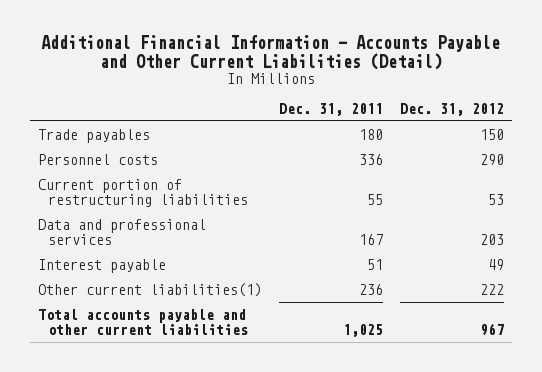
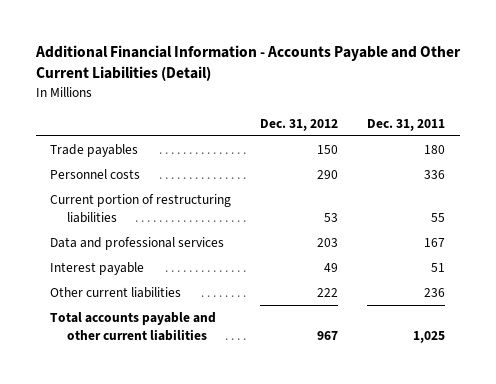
- | Dec. 31, 2011 | Dec. 31, 2012
+ | Dec. 31, 2012 | Dec. 31, 2011
- Other current liabilities(1) | 236 | 222
+ Other current liabilities | 222 | 236

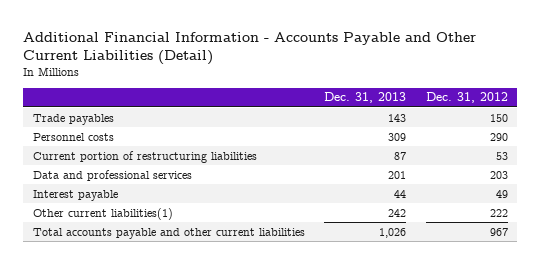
- | Dec. 31, 2012 | Dec. 31, 2011
+ | Dec. 31, 2013 | Dec. 31, 2012
- Other current liabilities | 222 | 236
+ Other current liabilities(1) | 242 | 222

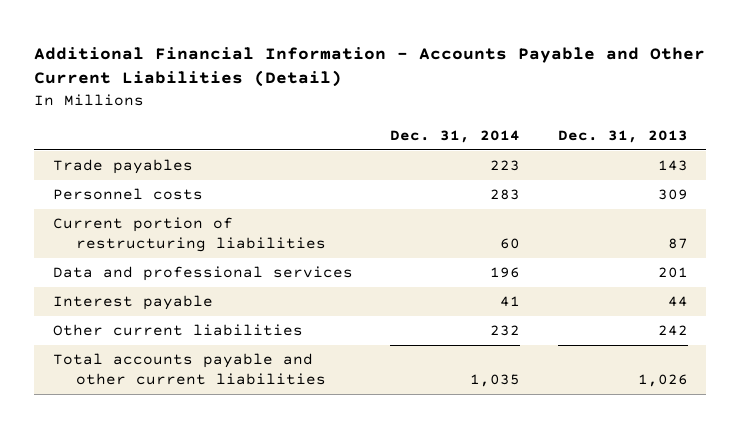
- | Dec. 31, 2013 | Dec. 31, 2012
+ | Dec. 31, 2014 | Dec. 31, 2013
- Other current liabilities(1) | 242 | 222
+ Other current liabilities | 232 | 242

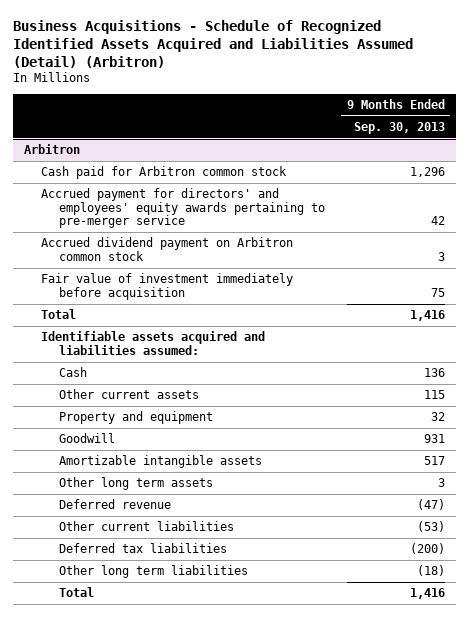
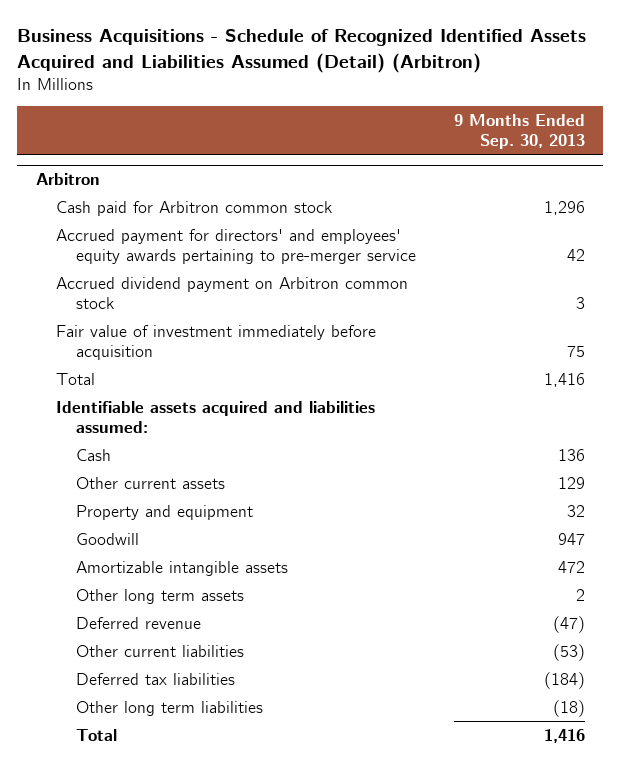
@ Arbitron
- Other current assets | 115
+ Other current assets | 129
- Goodwill | 931
- Amortizable intangible assets | 517
- Other long term assets | 3
+ Goodwill | 947
+ Amortizable intangible assets | 472
+ Other long term assets | 2
- Deferred tax liabilities | (200)
+ Deferred tax liabilities | (184)

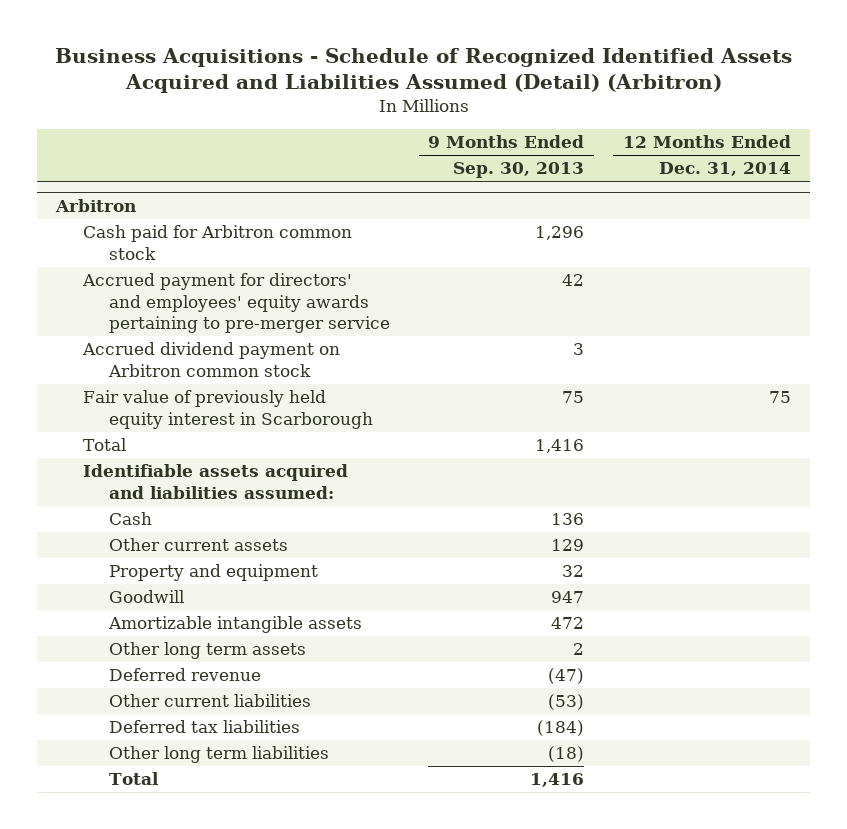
- | 9 Months Ended Sep. 30, 2013
+ | 9 Months Ended Sep. 30, 2013 | 12 Months Ended Dec. 31, 2014
@ Arbitron
- Fair value of investment immediately before acquisition | 75
+ Fair value of previously held equity interest in Scarborough | 75 | 75

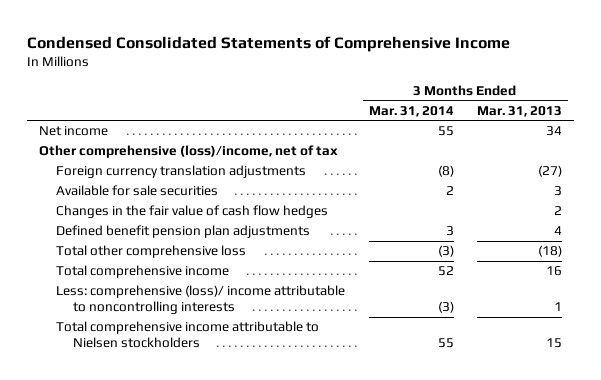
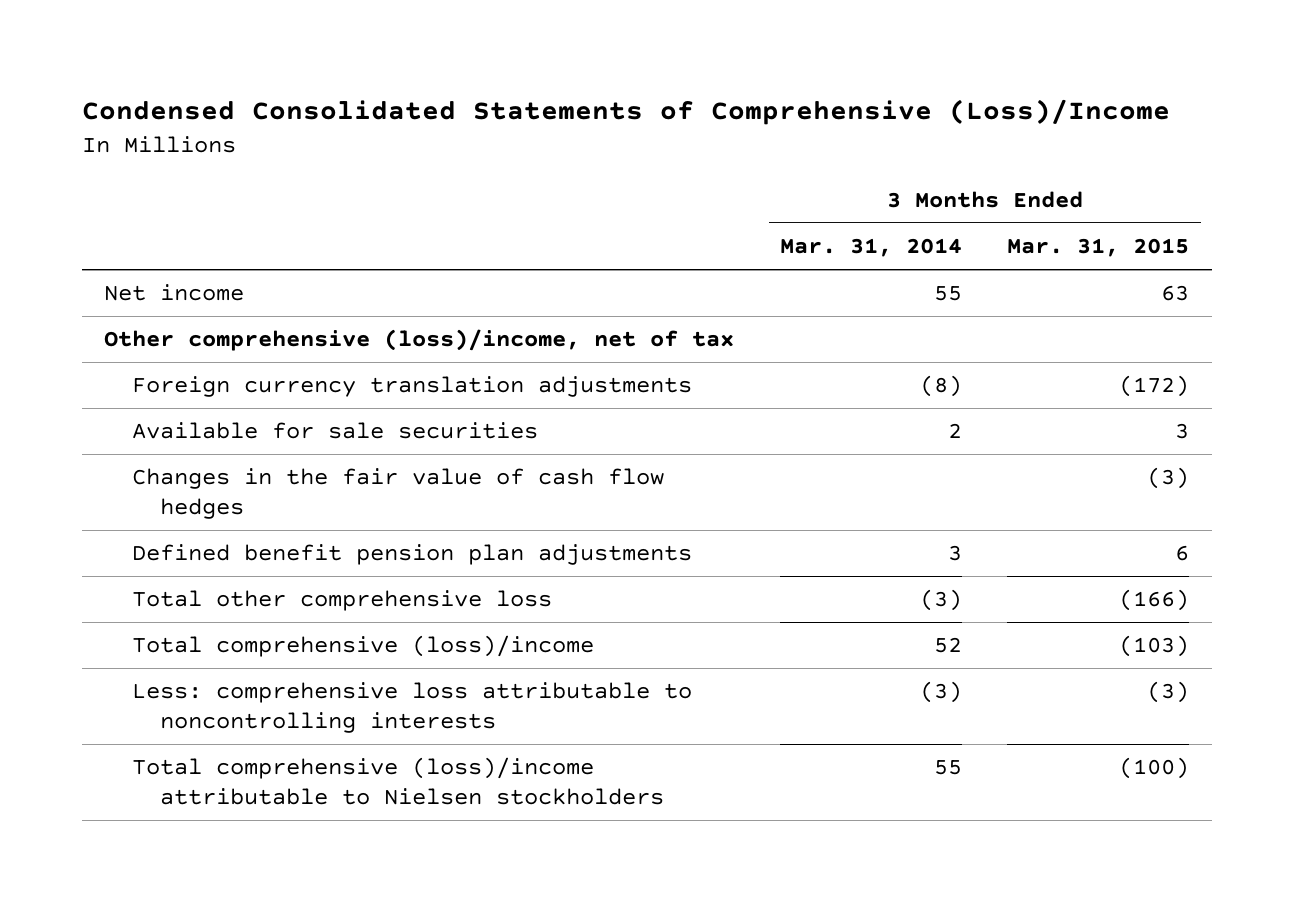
- Condensed Consolidated Statements of Comprehensive Income
+ Condensed Consolidated Statements of Comprehensive (Loss)/Income
- | 3 Months Ended Mar. 31, 2014 | 3 Months Ended Mar. 31, 2013
+ | 3 Months Ended Mar. 31, 2014 | 3 Months Ended Mar. 31, 2015
- Total comprehensive income | 52 | 16
- Less: comprehensive (loss)/ income attributable to noncontrolling interests | (3) | 1
- Total comprehensive income attributable to Nielsen stockholders | 55 | 15
+ Total comprehensive (loss)/income | 52 | (103)
+ Less: comprehensive loss attributable to noncontrolling interests | (3) | (3)
+ Total comprehensive (loss)/income attributable to Nielsen stockholders | 55 | (100)

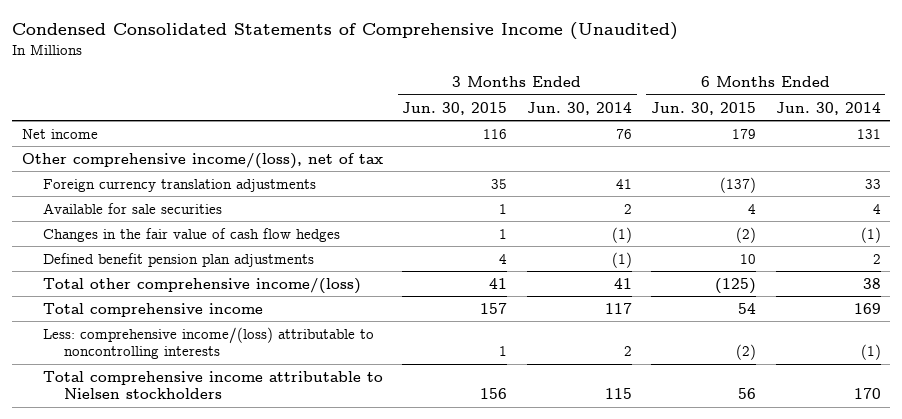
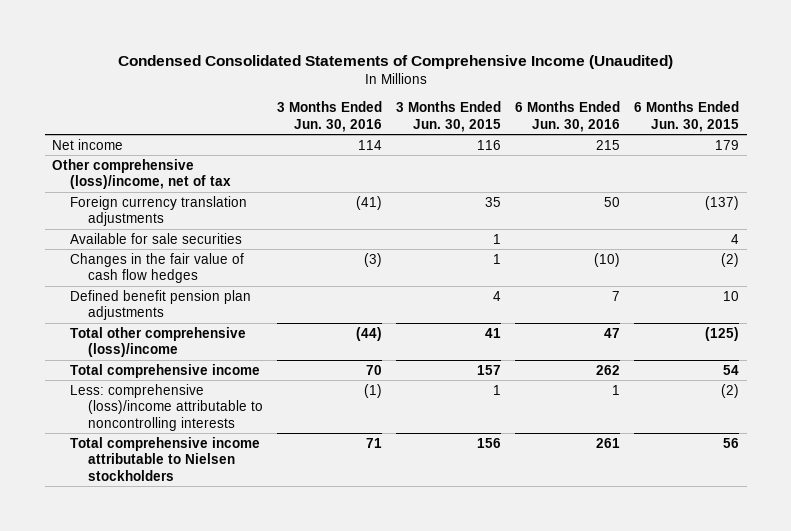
- | 3 Months Ended Jun. 30, 2015 | 3 Months Ended Jun. 30, 2014 | 6 Months Ended Jun. 30, 2015 | 6 Months Ended Jun. 30, 2014
+ | 3 Months Ended Jun. 30, 2016 | 3 Months Ended Jun. 30, 2015 | 6 Months Ended Jun. 30, 2016 | 6 Months Ended Jun. 30, 2015
- Other comprehensive income/(loss), net of tax
+ Other comprehensive (loss)/income, net of tax
- Total other comprehensive income/(loss) | 41 | 41 | (125) | 38
+ Total other comprehensive (loss)/income | (44) | 41 | 47 | (125)
- Less: comprehensive income/(loss) attributable to noncontrolling interests | 1 | 2 | (2) | (1)
+ Less: comprehensive (loss)/income attributable to noncontrolling interests | (1) | 1 | 1 | (2)

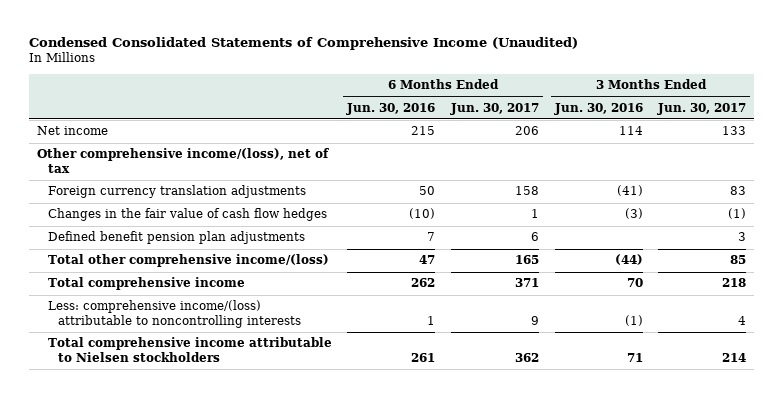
- | 3 Months Ended Jun. 30, 2016 | 3 Months Ended Jun. 30, 2015 | 6 Months Ended Jun. 30, 2016 | 6 Months Ended Jun. 30, 2015
+ | 6 Months Ended Jun. 30, 2016 | 6 Months Ended Jun. 30, 2017 | 3 Months Ended Jun. 30, 2016 | 3 Months Ended Jun. 30, 2017
- Other comprehensive (loss)/income, net of tax
+ Other comprehensive income/(loss), net of tax
- Available for sale securities | | 1 | | 4
- Total other comprehensive (loss)/income | (44) | 41 | 47 | (125)
+ Total other comprehensive income/(loss) | 47 | 165 | (44) | 85
- Less: comprehensive (loss)/income attributable to noncontrolling interests | (1) | 1 | 1 | (2)
+ Less: comprehensive income/(loss) attributable to noncontrolling interests | 1 | 9 | (1) | 4

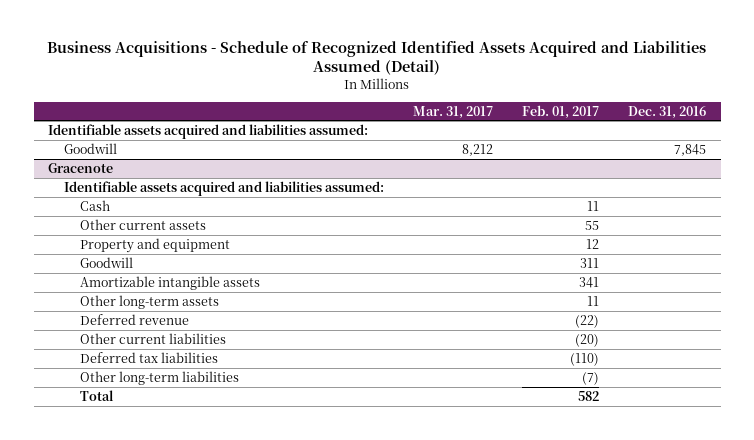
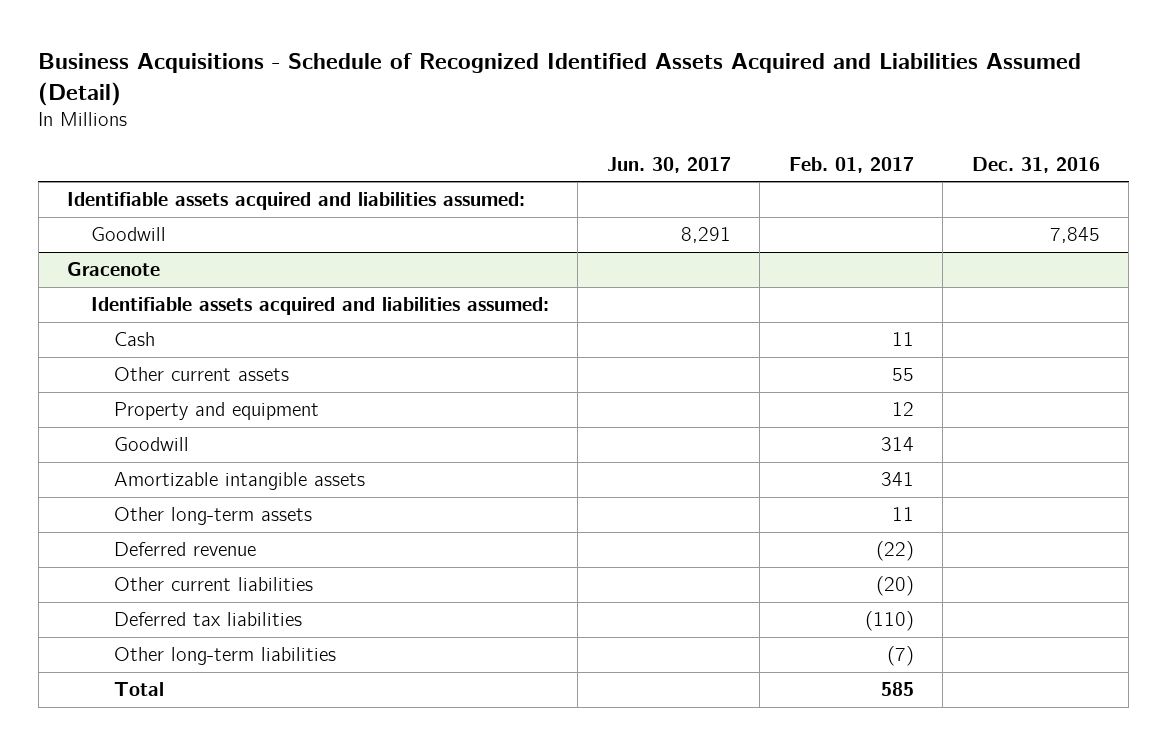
- | Mar. 31, 2017 | Feb. 01, 2017 | Dec. 31, 2016
+ | Jun. 30, 2017 | Feb. 01, 2017 | Dec. 31, 2016
@ Gracenote
- Goodwill | | 311 |
+ Goodwill | | 314 |
- Total | | 582 |
+ Total | | 585 |

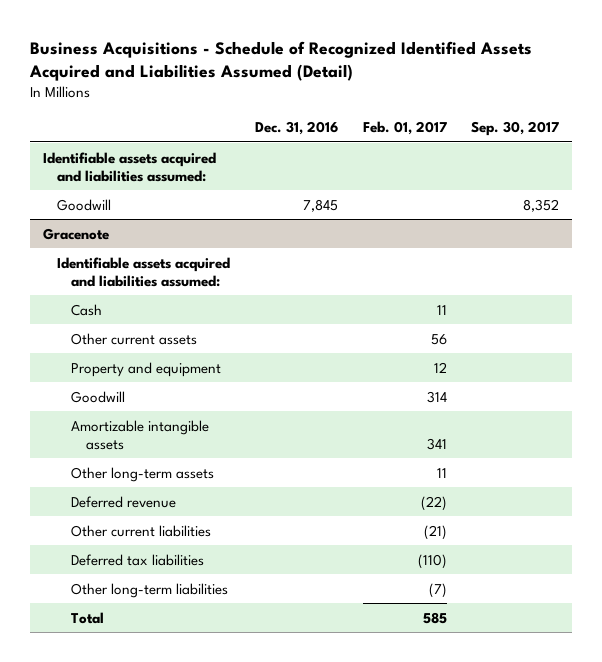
- | Jun. 30, 2017 | Feb. 01, 2017 | Dec. 31, 2016
+ | Dec. 31, 2016 | Feb. 01, 2017 | Sep. 30, 2017
@ Gracenote
- Other current assets | | 55 |
+ Other current assets | | 56 |
- Other current liabilities | | (20) |
+ Other current liabilities | | (21) |

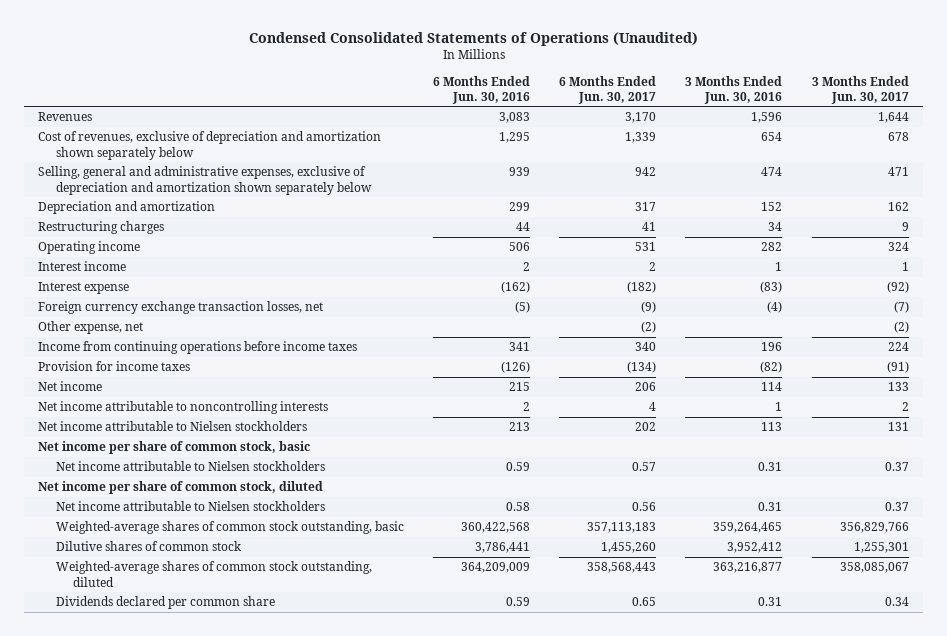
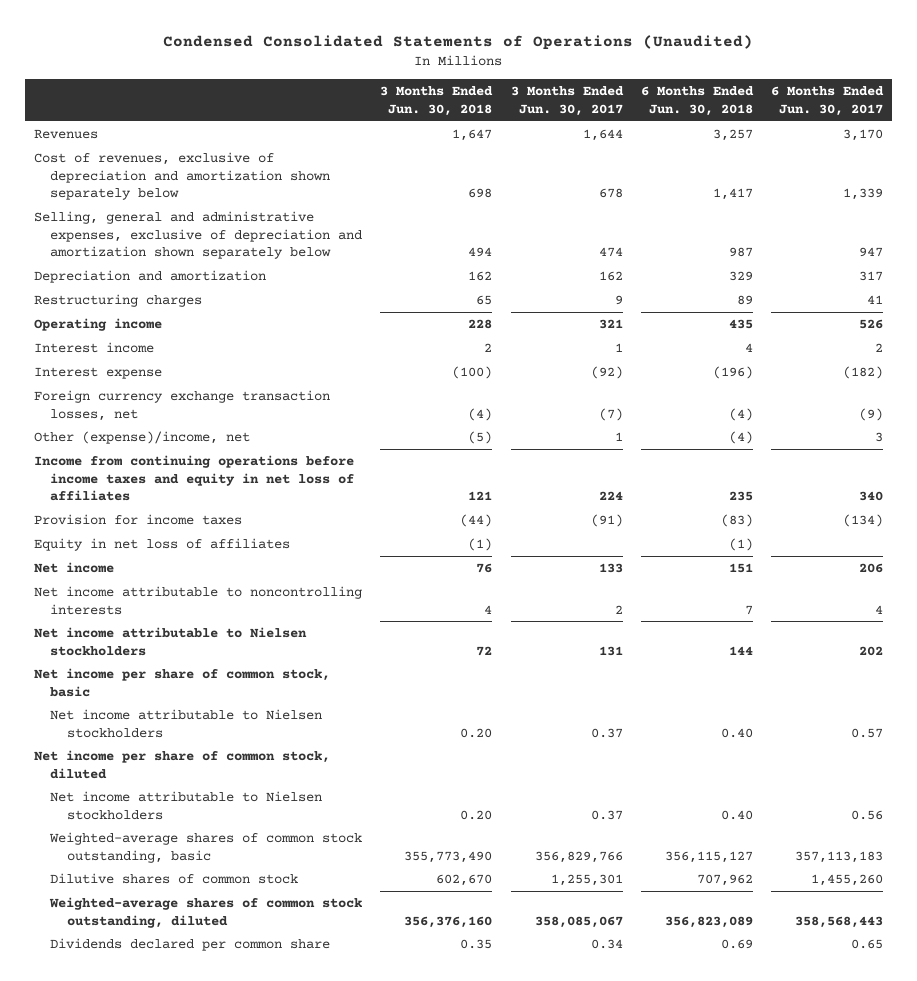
- | 6 Months Ended Jun. 30, 2016 | 6 Months Ended Jun. 30, 2017 | 3 Months Ended Jun. 30, 2016 | 3 Months Ended Jun. 30, 2017
+ | 3 Months Ended Jun. 30, 2018 | 3 Months Ended Jun. 30, 2017 | 6 Months Ended Jun. 30, 2018 | 6 Months Ended Jun. 30, 2017
- Selling, general and administrative expenses, exclusive of depreciation and amortization shown separately below | 939 | 942 | 474 | 471
+ Selling, general and administrative expenses, exclusive of depreciation and amortization shown separately below | 494 | 474 | 987 | 947
- Operating income | 506 | 531 | 282 | 324
+ Operating income | 228 | 321 | 435 | 526
- Other expense, net | | (2) | | (2)
- Income from continuing operations before income taxes | 341 | 340 | 196 | 224
+ Other (expense)/income, net | (5) | 1 | (4) | 3
+ Income from continuing operations before income taxes and equity in net loss of affiliates | 121 | 224 | 235 | 340
+ Equity in net loss of affiliates | (1) | | (1) |

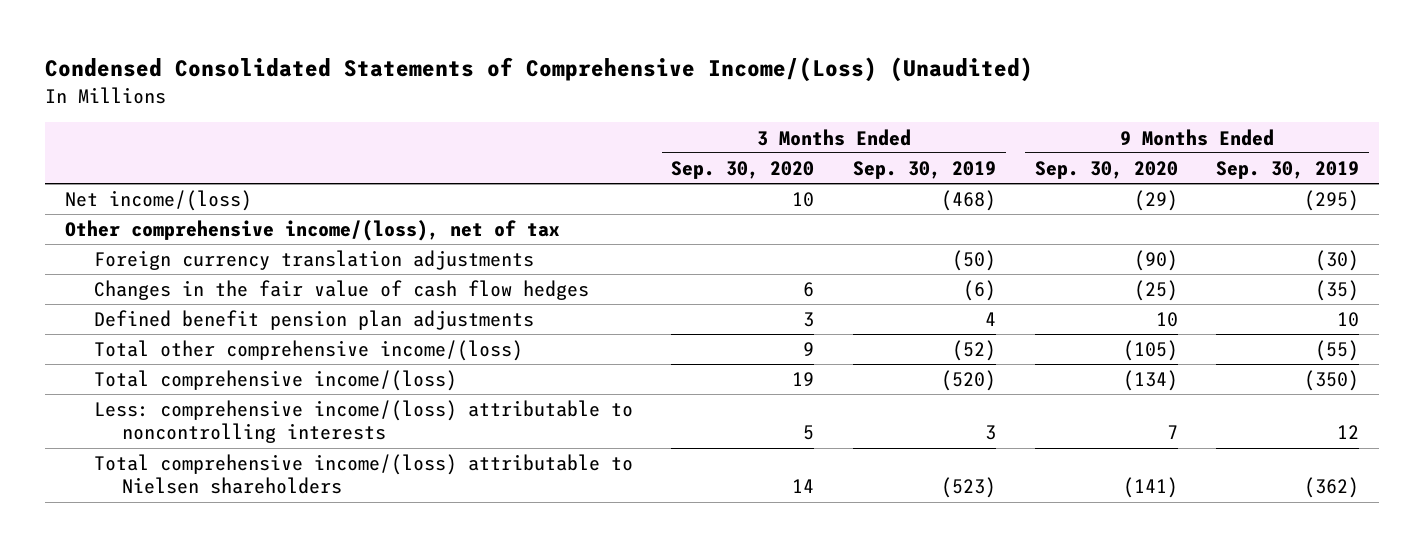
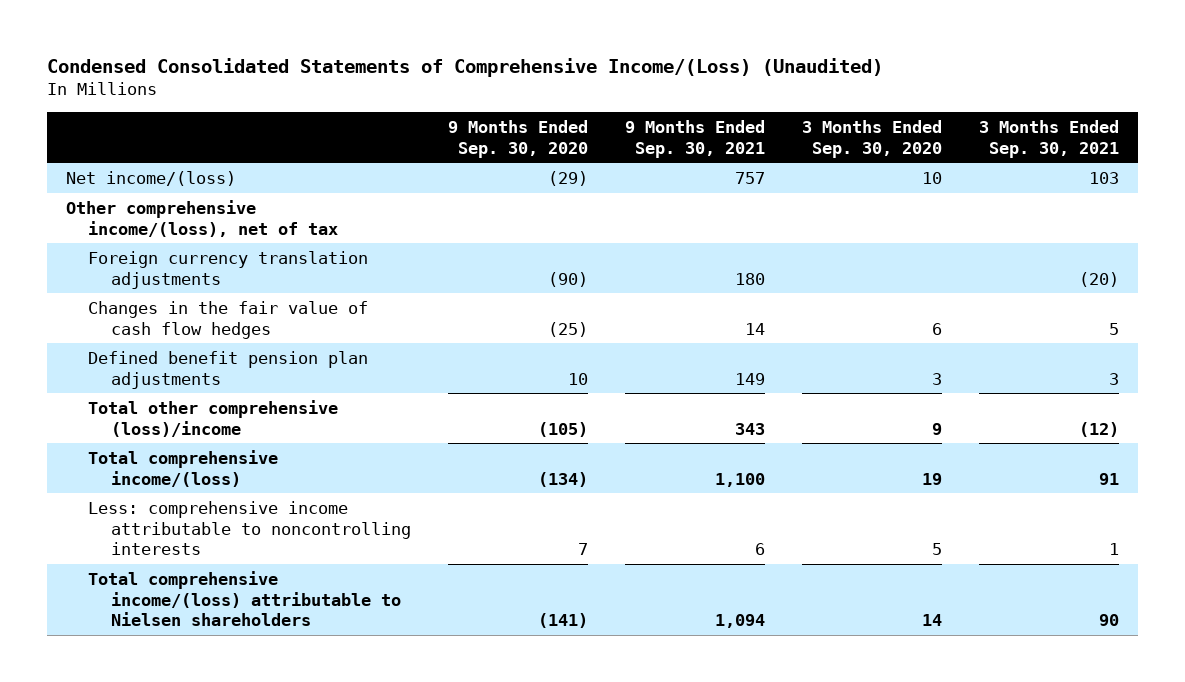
- | 3 Months Ended Sep. 30, 2020 | 3 Months Ended Sep. 30, 2019 | 9 Months Ended Sep. 30, 2020 | 9 Months Ended Sep. 30, 2019
+ | 9 Months Ended Sep. 30, 2020 | 9 Months Ended Sep. 30, 2021 | 3 Months Ended Sep. 30, 2020 | 3 Months Ended Sep. 30, 2021
- Total other comprehensive income/(loss) | 9 | (52) | (105) | (55)
+ Total other comprehensive (loss)/income | (105) | 343 | 9 | (12)
- Less: comprehensive income/(loss) attributable to noncontrolling interests | 5 | 3 | 7 | 12
+ Less: comprehensive income attributable to noncontrolling interests | 7 | 6 | 5 | 1

